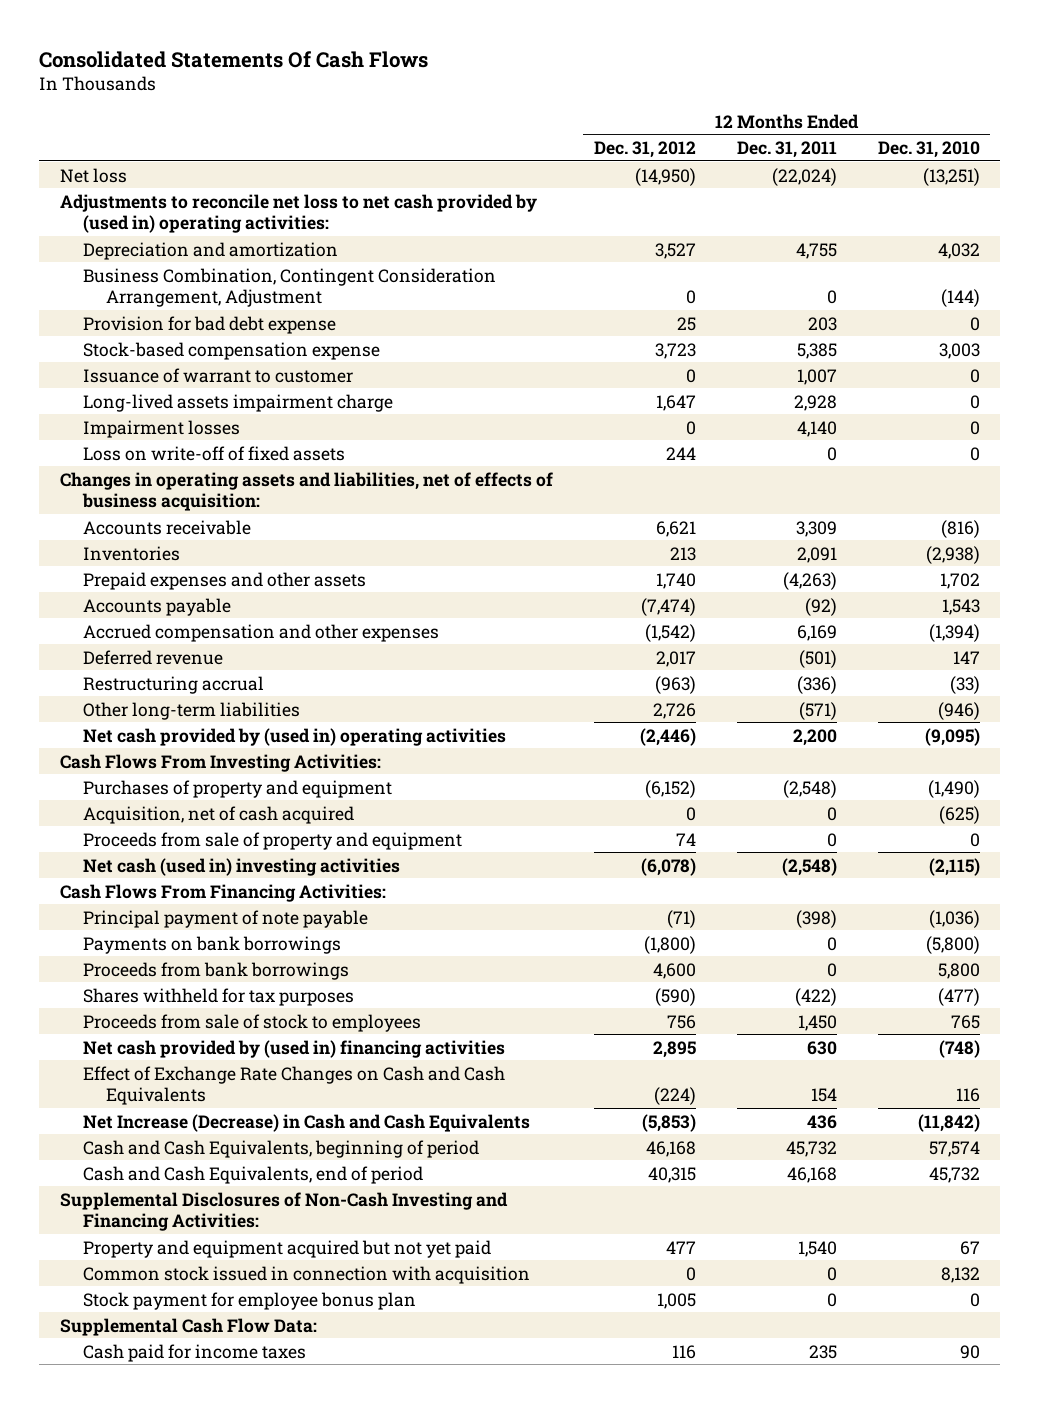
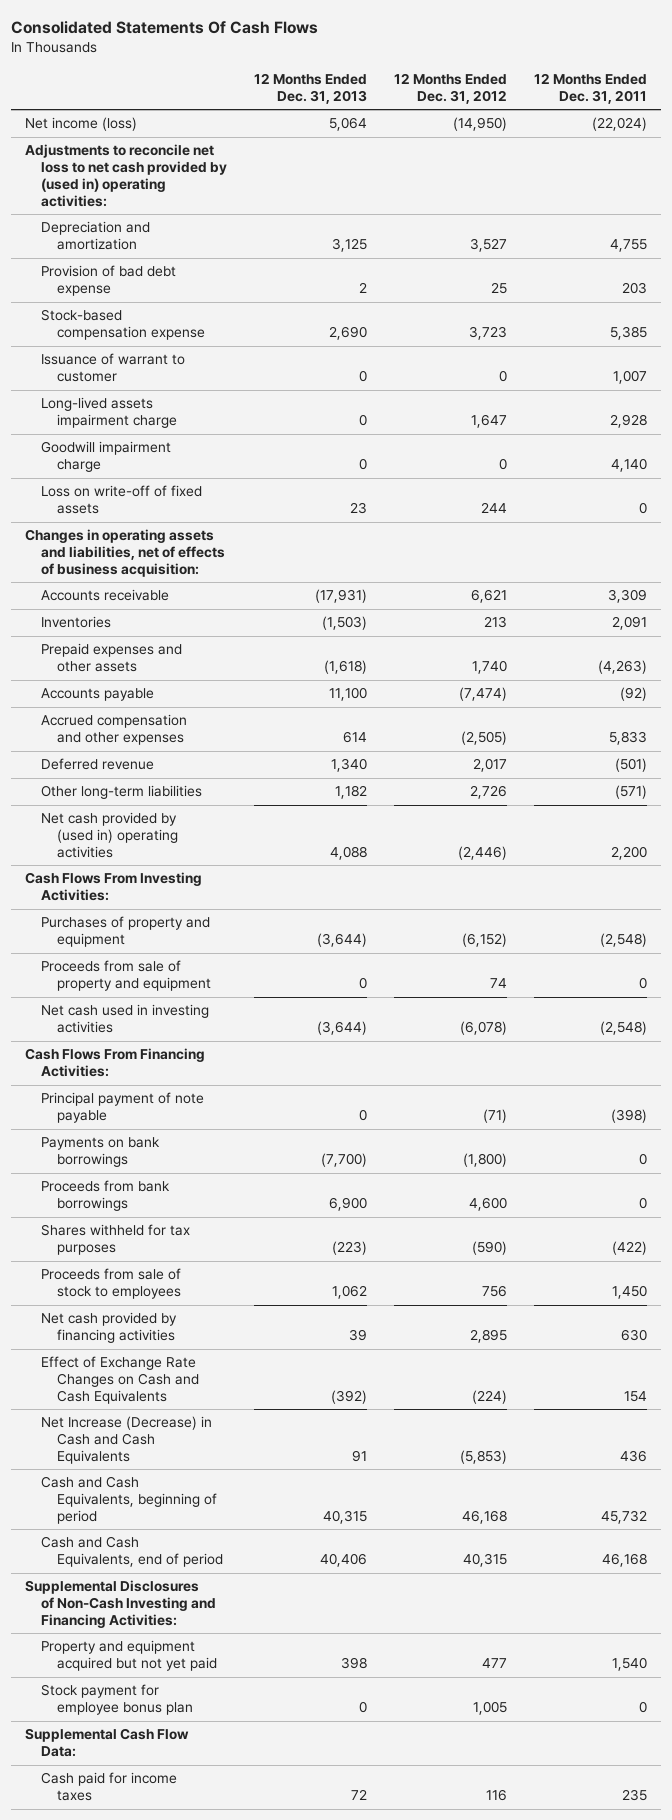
- | 12 Months Ended Dec. 31, 2012 | 12 Months Ended Dec. 31, 2011 | 12 Months Ended Dec. 31, 2010
+ | 12 Months Ended Dec. 31, 2013 | 12 Months Ended Dec. 31, 2012 | 12 Months Ended Dec. 31, 2011
- Net loss | (14,950) | (22,024) | (13,251)
+ Net income (loss) | 5,064 | (14,950) | (22,024)
- Business Combination, Contingent Consideration Arrangement, Adjustment | 0 | 0 | (144)
- Provision for bad debt expense | 25 | 203 | 0
+ Provision of bad debt expense | 2 | 25 | 203
- Impairment losses | 0 | 4,140 | 0
+ Goodwill impairment charge | 0 | 0 | 4,140
- Accrued compensation and other expenses | (1,542) | 6,169 | (1,394)
+ Accrued compensation and other expenses | 614 | (2,505) | 5,833
- Restructuring accrual | (963) | (336) | (33)
- Acquisition, net of cash acquired | 0 | 0 | (625)
- Net cash (used in) investing activities | (6,078) | (2,548) | (2,115)
+ Net cash used in investing activities | (3,644) | (6,078) | (2,548)
- Net cash provided by (used in) financing activities | 2,895 | 630 | (748)
+ Net cash provided by financing activities | 39 | 2,895 | 630
- Common stock issued in connection with acquisition | 0 | 0 | 8,132

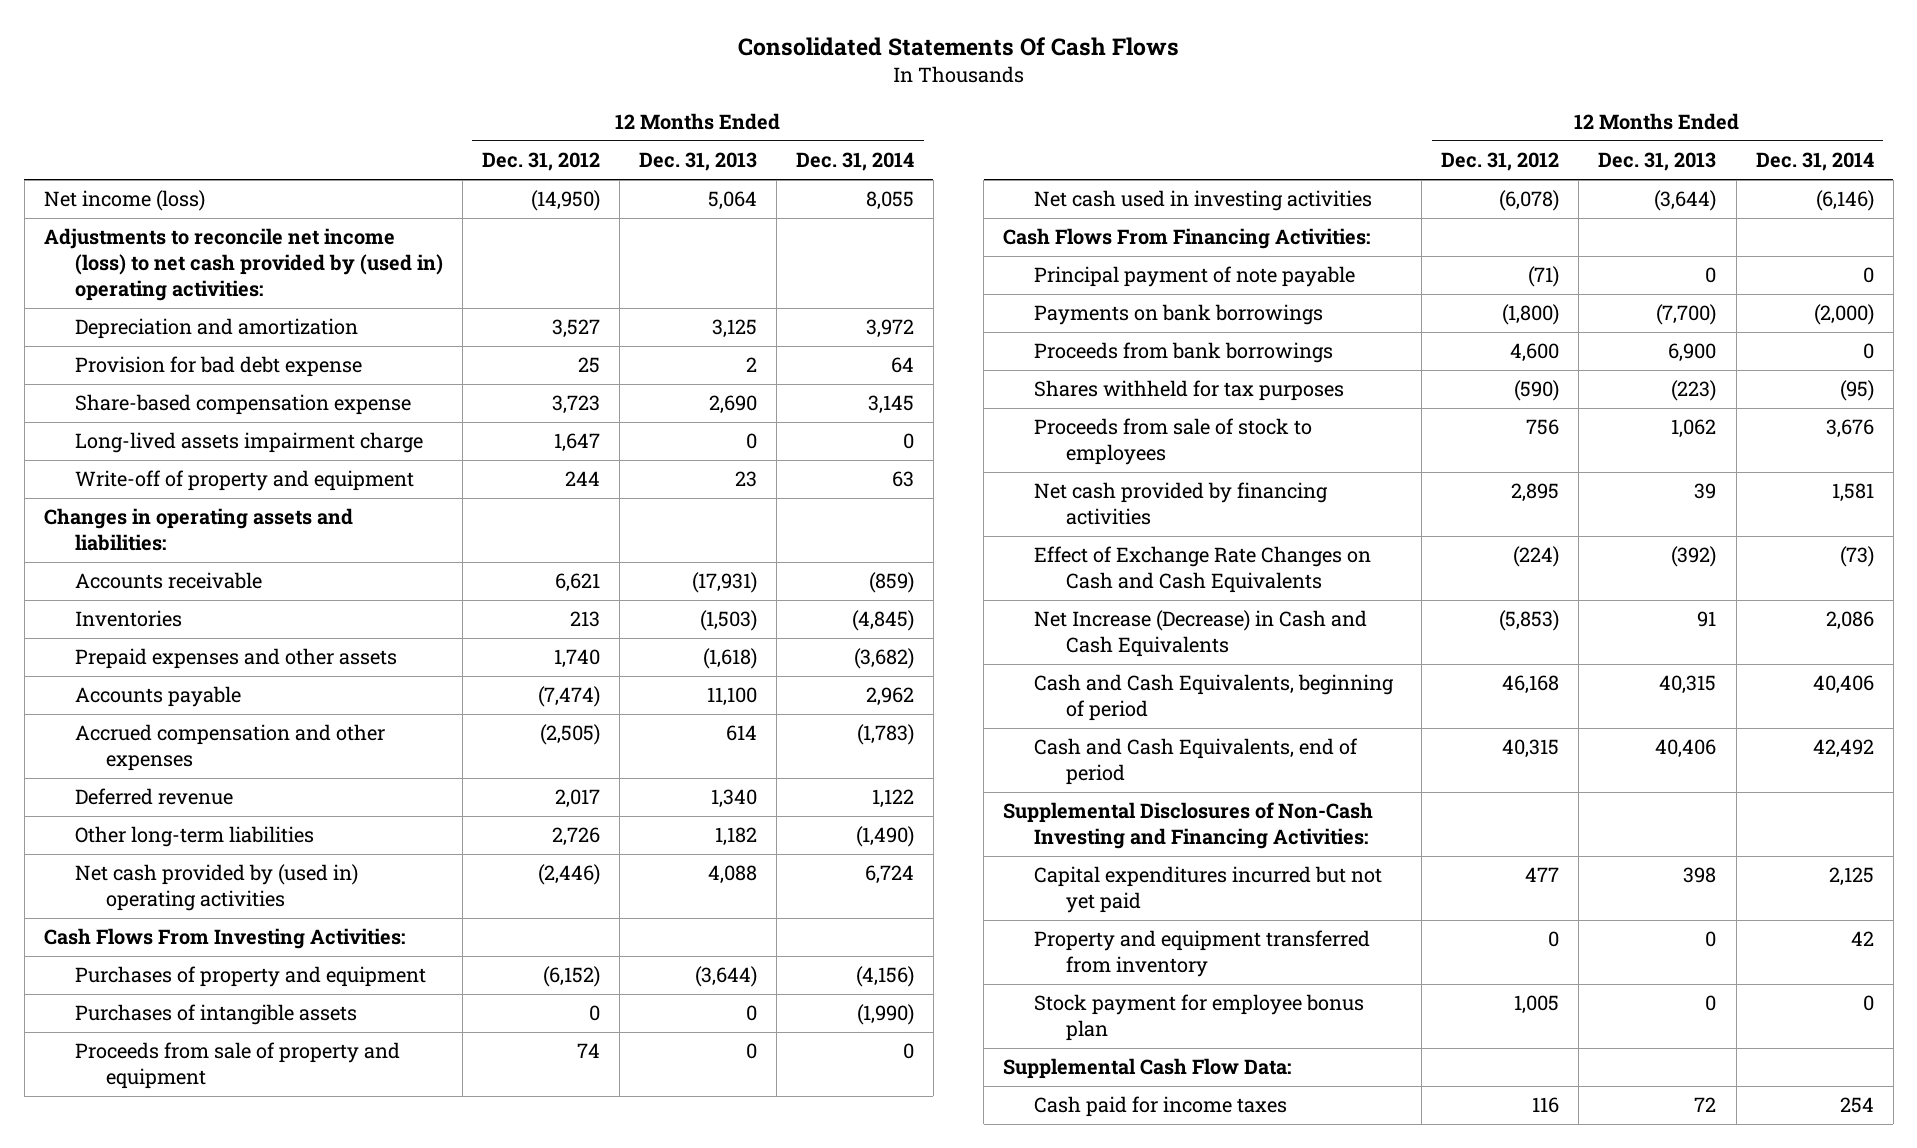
- | 12 Months Ended Dec. 31, 2013 | 12 Months Ended Dec. 31, 2012 | 12 Months Ended Dec. 31, 2011
+ | 12 Months Ended Dec. 31, 2012 | 12 Months Ended Dec. 31, 2013 | 12 Months Ended Dec. 31, 2014
- Adjustments to reconcile net loss to net cash provided by (used in) operating activities:
+ Adjustments to reconcile net income (loss) to net cash provided by (used in) operating activities:
- Provision of bad debt expense | 2 | 25 | 203
- Stock-based compensation expense | 2,690 | 3,723 | 5,385
- Issuance of warrant to customer | 0 | 0 | 1,007
+ Provision for bad debt expense | 25 | 2 | 64
+ Share-based compensation expense | 3,723 | 2,690 | 3,145
- Goodwill impairment charge | 0 | 0 | 4,140
- Loss on write-off of fixed assets | 23 | 244 | 0
- Changes in operating assets and liabilities, net of effects of business acquisition:
+ Write-off of property and equipment | 244 | 23 | 63
+ Changes in operating assets and liabilities:
+ Purchases of intangible assets | 0 | 0 | (1,990)
- Property and equipment acquired but not yet paid | 398 | 477 | 1,540
+ Capital expenditures incurred but not yet paid | 477 | 398 | 2,125
+ Property and equipment transferred from inventory | 0 | 0 | 42

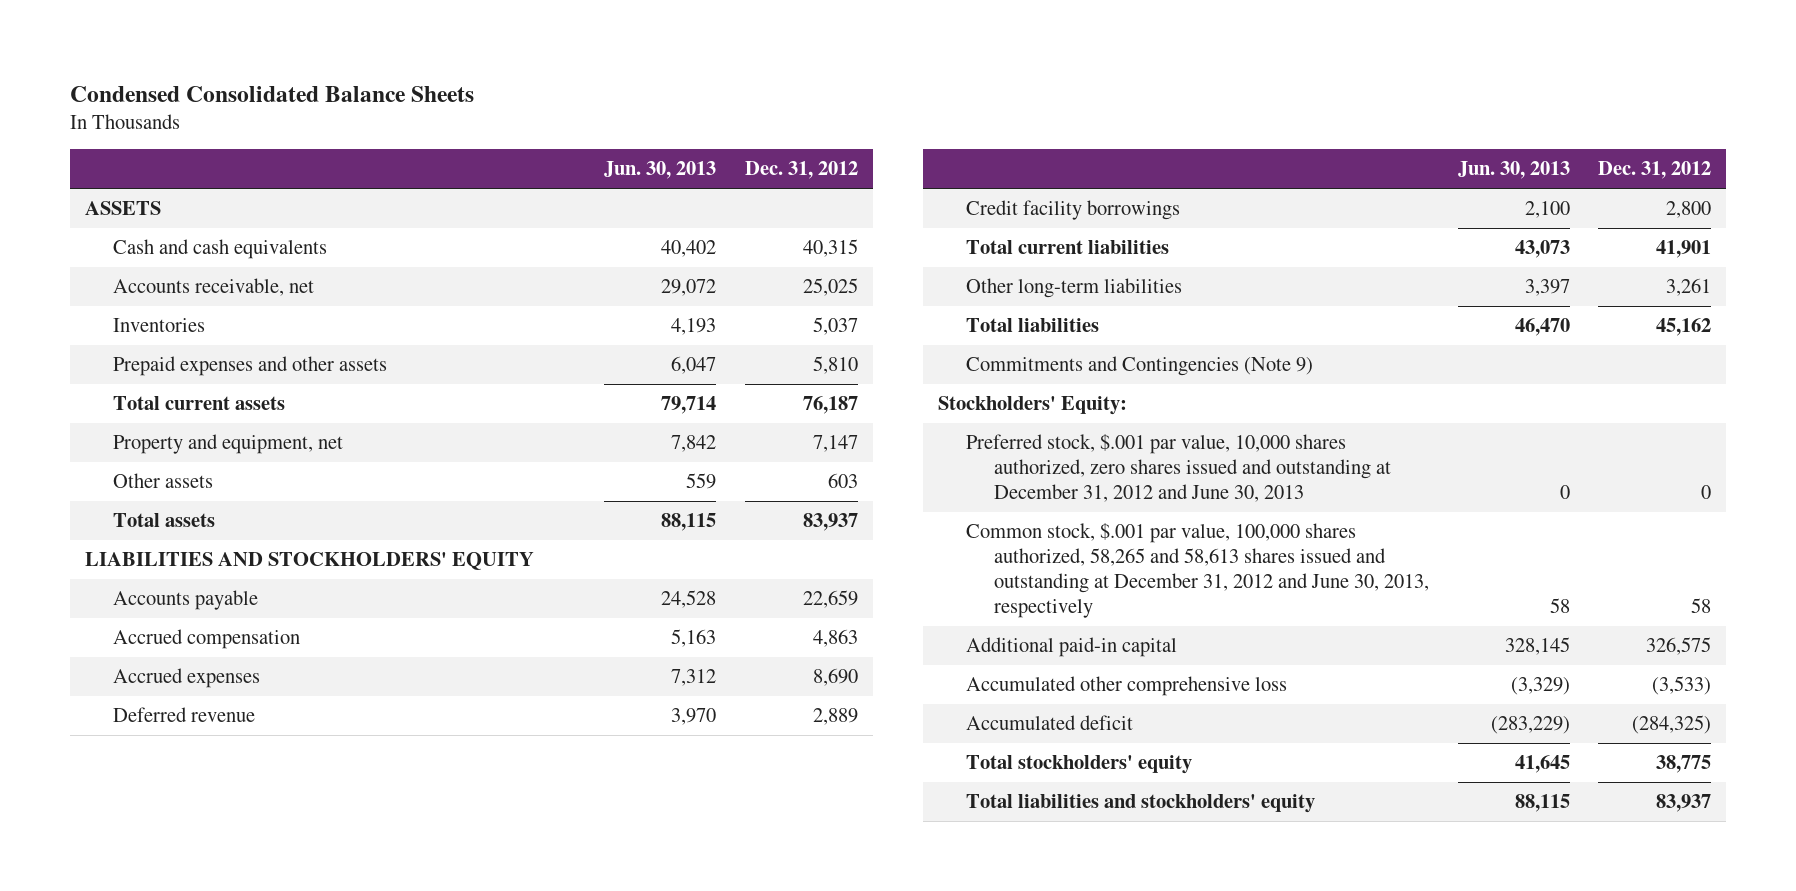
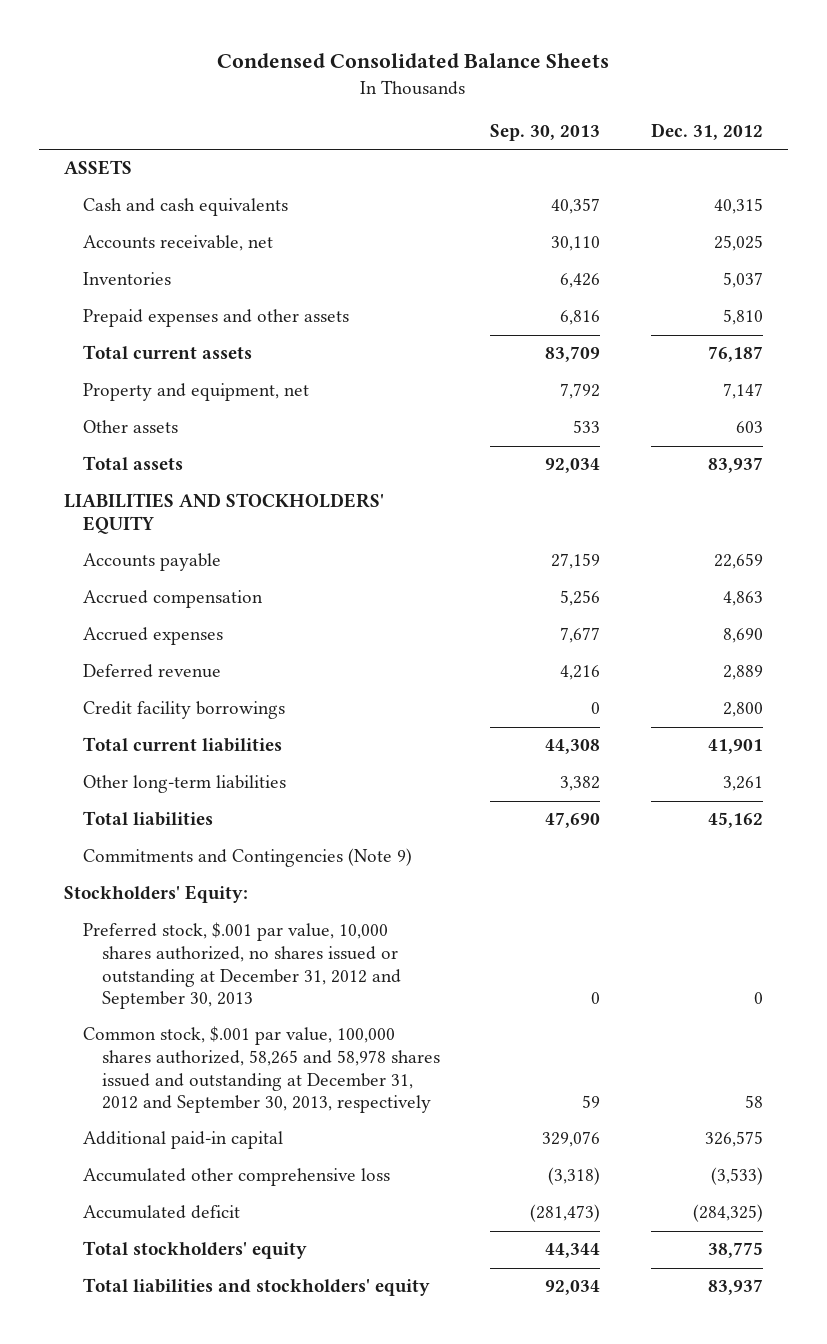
- | Jun. 30, 2013 | Dec. 31, 2012
+ | Sep. 30, 2013 | Dec. 31, 2012
- Preferred stock, $.001 par value, 10,000 shares authorized, zero shares issued and outstanding at December 31, 2012 and June 30, 2013 | 0 | 0
- Common stock, $.001 par value, 100,000 shares authorized, 58,265 and 58,613 shares issued and outstanding at December 31, 2012 and June 30, 2013, respectively | 58 | 58
+ Preferred stock, $.001 par value, 10,000 shares authorized, no shares issued or outstanding at December 31, 2012 and September 30, 2013 | 0 | 0
+ Common stock, $.001 par value, 100,000 shares authorized, 58,265 and 58,978 shares issued and outstanding at December 31, 2012 and September 30, 2013, respectively | 59 | 58

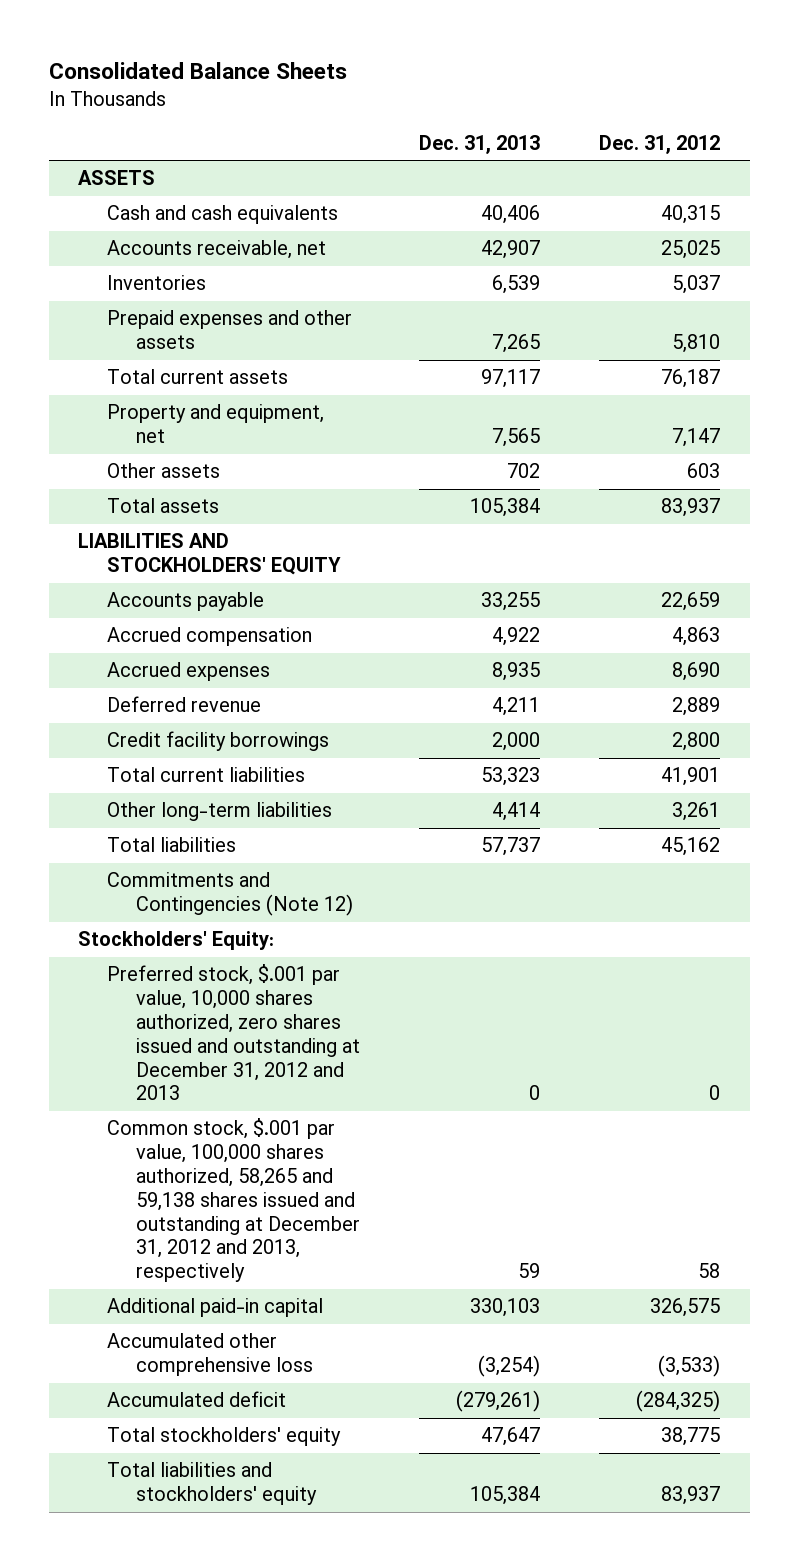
- Condensed Consolidated Balance Sheets
+ Consolidated Balance Sheets
- | Sep. 30, 2013 | Dec. 31, 2012
+ | Dec. 31, 2013 | Dec. 31, 2012
- Commitments and Contingencies (Note 9)
+ Commitments and Contingencies (Note 12)
- Preferred stock, $.001 par value, 10,000 shares authorized, no shares issued or outstanding at December 31, 2012 and September 30, 2013 | 0 | 0
- Common stock, $.001 par value, 100,000 shares authorized, 58,265 and 58,978 shares issued and outstanding at December 31, 2012 and September 30, 2013, respectively | 59 | 58
+ Preferred stock, $.001 par value, 10,000 shares authorized, zero shares issued and outstanding at December 31, 2012 and 2013 | 0 | 0
+ Common stock, $.001 par value, 100,000 shares authorized, 58,265 and 59,138 shares issued and outstanding at December 31, 2012 and 2013, respectively | 59 | 58

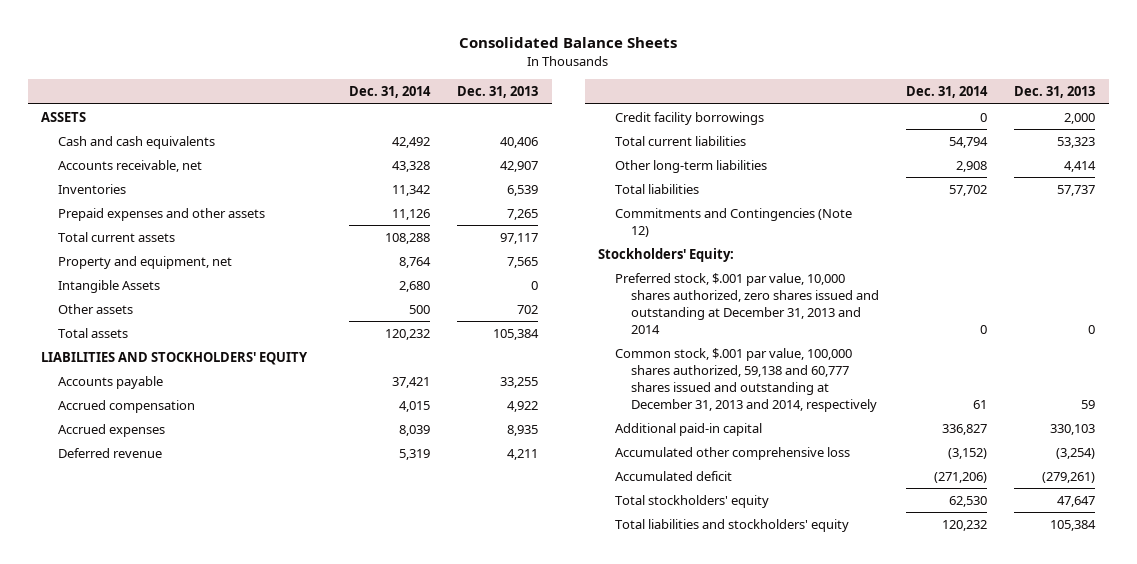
- | Dec. 31, 2013 | Dec. 31, 2012
+ | Dec. 31, 2014 | Dec. 31, 2013
+ Intangible Assets | 2,680 | 0
- Preferred stock, $.001 par value, 10,000 shares authorized, zero shares issued and outstanding at December 31, 2012 and 2013 | 0 | 0
- Common stock, $.001 par value, 100,000 shares authorized, 58,265 and 59,138 shares issued and outstanding at December 31, 2012 and 2013, respectively | 59 | 58
+ Preferred stock, $.001 par value, 10,000 shares authorized, zero shares issued and outstanding at December 31, 2013 and 2014 | 0 | 0
+ Common stock, $.001 par value, 100,000 shares authorized, 59,138 and 60,777 shares issued and outstanding at December 31, 2013 and 2014, respectively | 61 | 59

